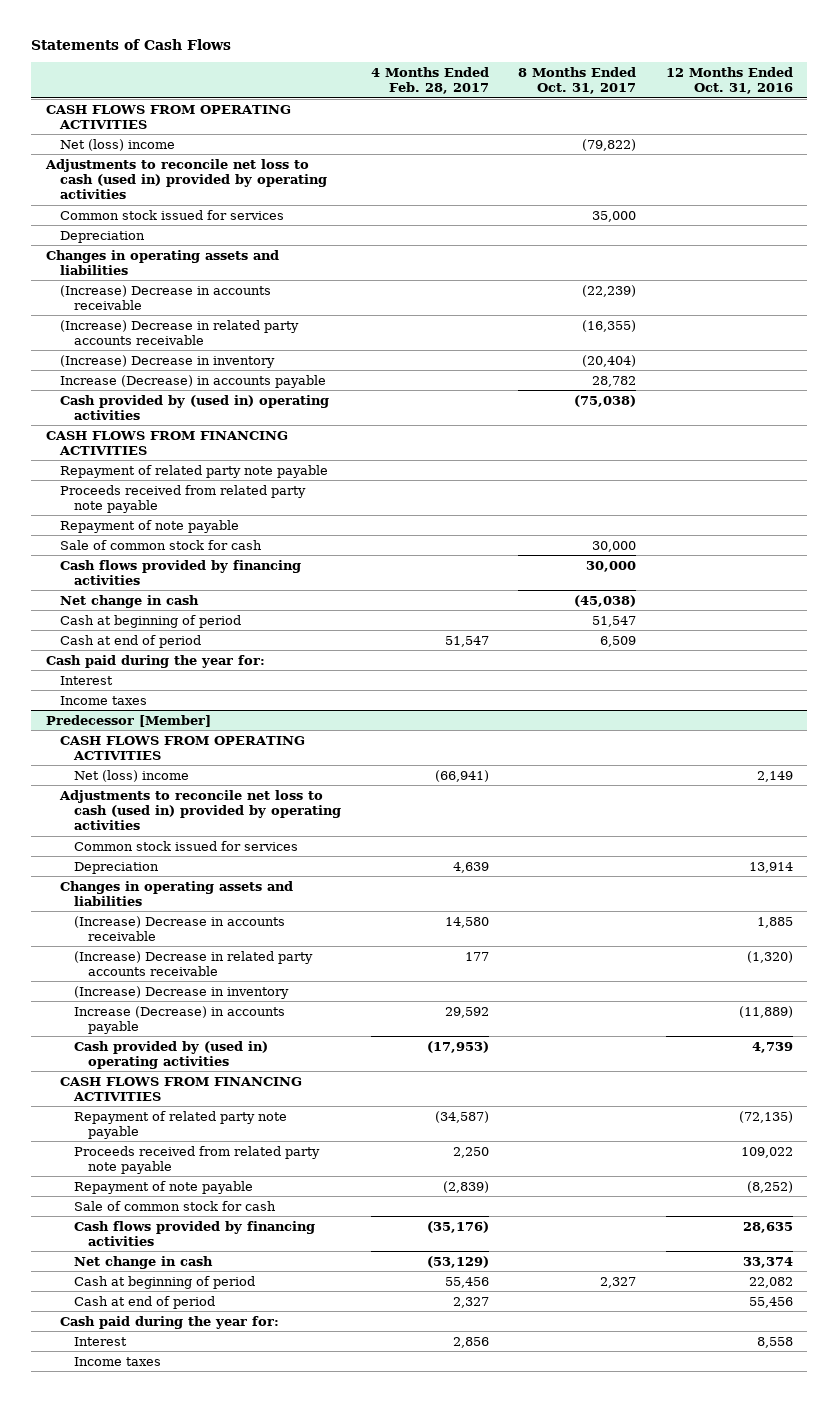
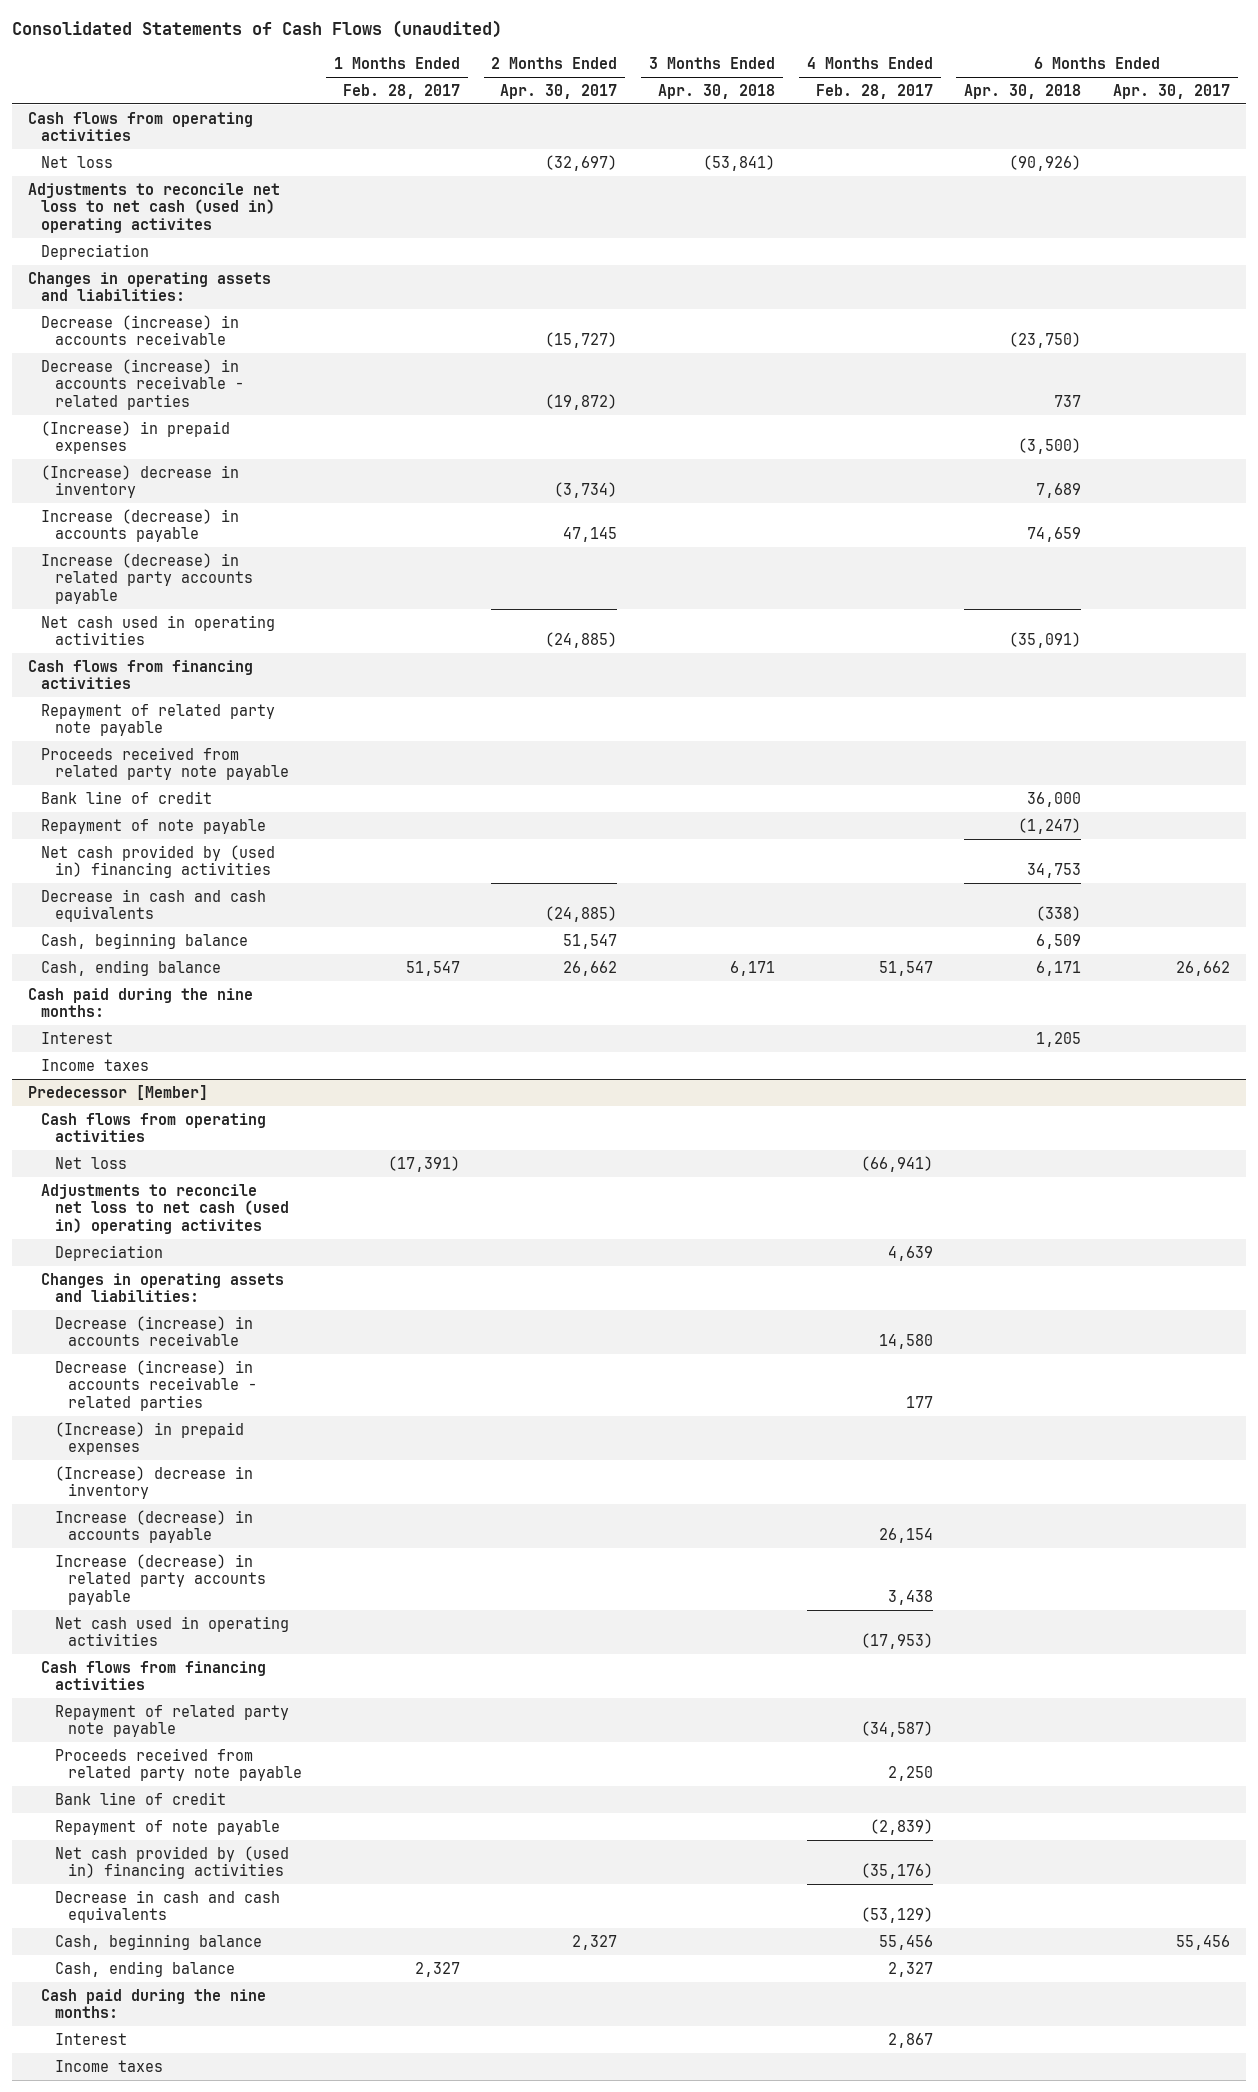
- Statements of Cash Flows
+ Consolidated Statements of Cash Flows (unaudited)
- | 4 Months Ended Feb. 28, 2017 | 8 Months Ended Oct. 31, 2017 | 12 Months Ended Oct. 31, 2016
+ | 1 Months Ended Feb. 28, 2017 | 2 Months Ended Apr. 30, 2017 | 3 Months Ended Apr. 30, 2018 | 4 Months Ended Feb. 28, 2017 | 6 Months Ended Apr. 30, 2018 | 6 Months Ended Apr. 30, 2017
- CASH FLOWS FROM OPERATING ACTIVITIES
- Net (loss) income | | (79,822) |
- Adjustments to reconcile net loss to cash (used in) provided by operating activities
- Common stock issued for services | | 35,000 |
+ Cash flows from operating activities
+ Net loss | | (32,697) | (53,841) | | (90,926) |
+ Adjustments to reconcile net loss to net cash (used in) operating activites
- Changes in operating assets and liabilities
- (Increase) Decrease in accounts receivable | | (22,239) |
- (Increase) Decrease in related party accounts receivable | | (16,355) |
- (Increase) Decrease in inventory | | (20,404) |
- Increase (Decrease) in accounts payable | | 28,782 |
- Cash provided by (used in) operating activities | | (75,038) |
- CASH FLOWS FROM FINANCING ACTIVITIES
+ Changes in operating assets and liabilities:
+ Decrease (increase) in accounts receivable | | (15,727) | | | (23,750) |
+ Decrease (increase) in accounts receivable - related parties | | (19,872) | | | 737 |
+ (Increase) in prepaid expenses | | | | | (3,500) |
+ (Increase) decrease in inventory | | (3,734) | | | 7,689 |
+ Increase (decrease) in accounts payable | | 47,145 | | | 74,659 |
+ Increase (decrease) in related party accounts payable
+ Net cash used in operating activities | | (24,885) | | | (35,091) |
+ Cash flows from financing activities
+ Bank line of credit | | | | | 36,000 |
- Sale of common stock for cash | | 30,000 |
- Cash flows provided by financing activities | | 30,000 |
- Net change in cash | | (45,038) |
- Cash at beginning of period | | 51,547 |
- Cash at end of period | 51,547 | 6,509 |
- Cash paid during the year for:
+ Net cash provided by (used in) financing activities | | | | | 34,753 |
+ Decrease in cash and cash equivalents | | (24,885) | | | (338) |
+ Cash, beginning balance | | 51,547 | | | 6,509 |
+ Cash, ending balance | 51,547 | 26,662 | 6,171 | 51,547 | 6,171 | 26,662
+ Cash paid during the nine months:
@ Predecessor [Member]
- CASH FLOWS FROM OPERATING ACTIVITIES
- Net (loss) income | (66,941) | | 2,149
- Adjustments to reconcile net loss to cash (used in) provided by operating activities
- Common stock issued for services
+ Cash flows from operating activities
+ Net loss | (17,391) | | | (66,941) | |
+ Adjustments to reconcile net loss to net cash (used in) operating activites
- Changes in operating assets and liabilities
- (Increase) Decrease in accounts receivable | 14,580 | | 1,885
- (Increase) Decrease in related party accounts receivable | 177 | | (1,320)
- (Increase) Decrease in inventory
- Increase (Decrease) in accounts payable | 29,592 | | (11,889)
- Cash provided by (used in) operating activities | (17,953) | | 4,739
- CASH FLOWS FROM FINANCING ACTIVITIES
+ Changes in operating assets and liabilities:
+ Decrease (increase) in accounts receivable | | | | 14,580 | |
+ Decrease (increase) in accounts receivable - related parties | | | | 177 | |
+ (Increase) in prepaid expenses
+ (Increase) decrease in inventory
+ Increase (decrease) in accounts payable | | | | 26,154 | |
+ Increase (decrease) in related party accounts payable | | | | 3,438 | |
+ Net cash used in operating activities | | | | (17,953) | |
+ Cash flows from financing activities
+ Bank line of credit
- Sale of common stock for cash
- Cash flows provided by financing activities | (35,176) | | 28,635
- Net change in cash | (53,129) | | 33,374
- Cash at beginning of period | 55,456 | 2,327 | 22,082
- Cash at end of period | 2,327 | | 55,456
- Cash paid during the year for:
- Interest | 2,856 | | 8,558
+ Net cash provided by (used in) financing activities | | | | (35,176) | |
+ Decrease in cash and cash equivalents | | | | (53,129) | |
+ Cash, beginning balance | | 2,327 | | 55,456 | | 55,456
+ Cash, ending balance | 2,327 | | | 2,327 | |
+ Cash paid during the nine months:
+ Interest | | | | 2,867 | |

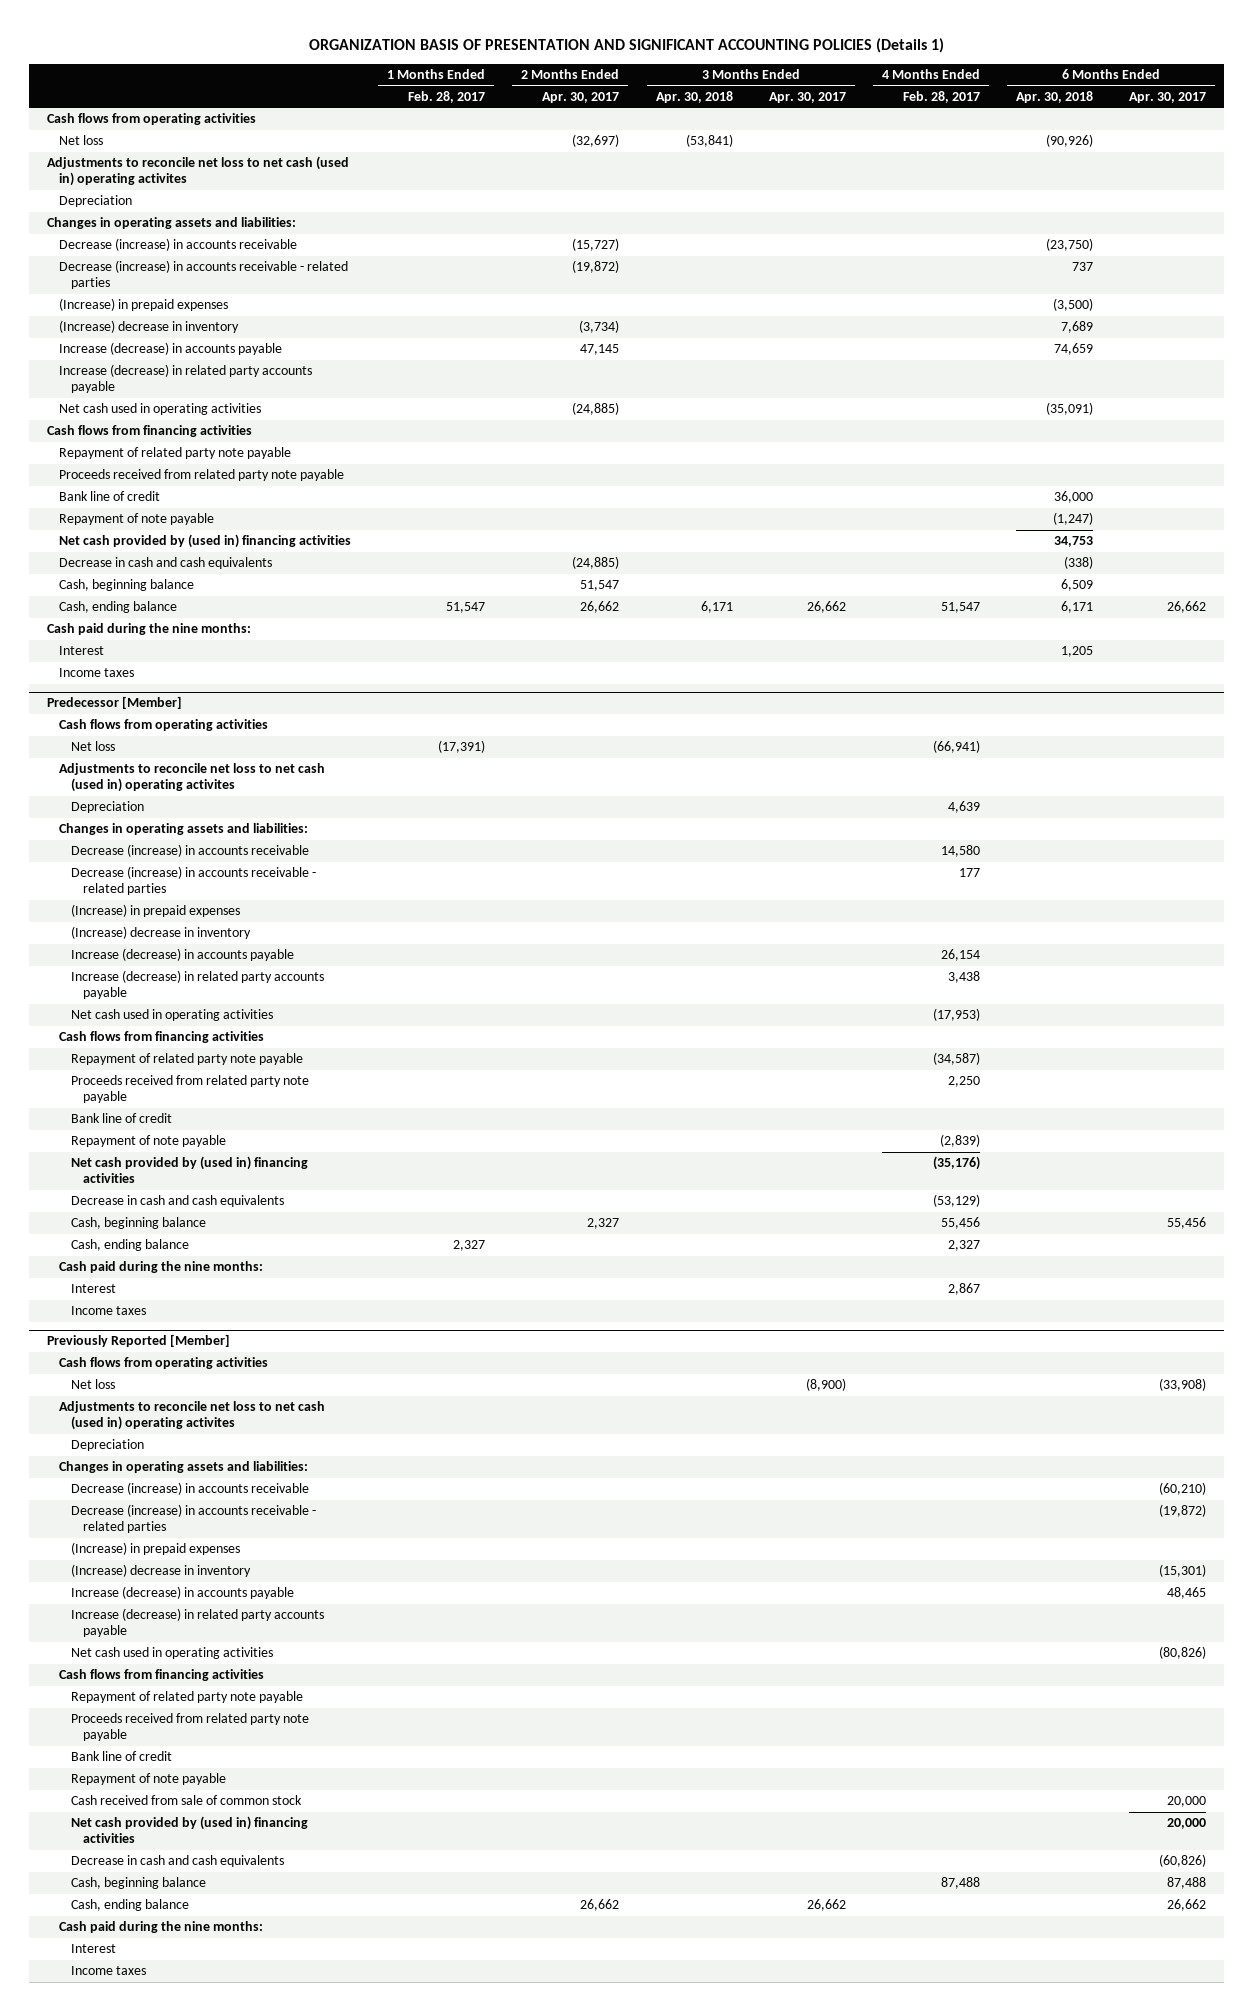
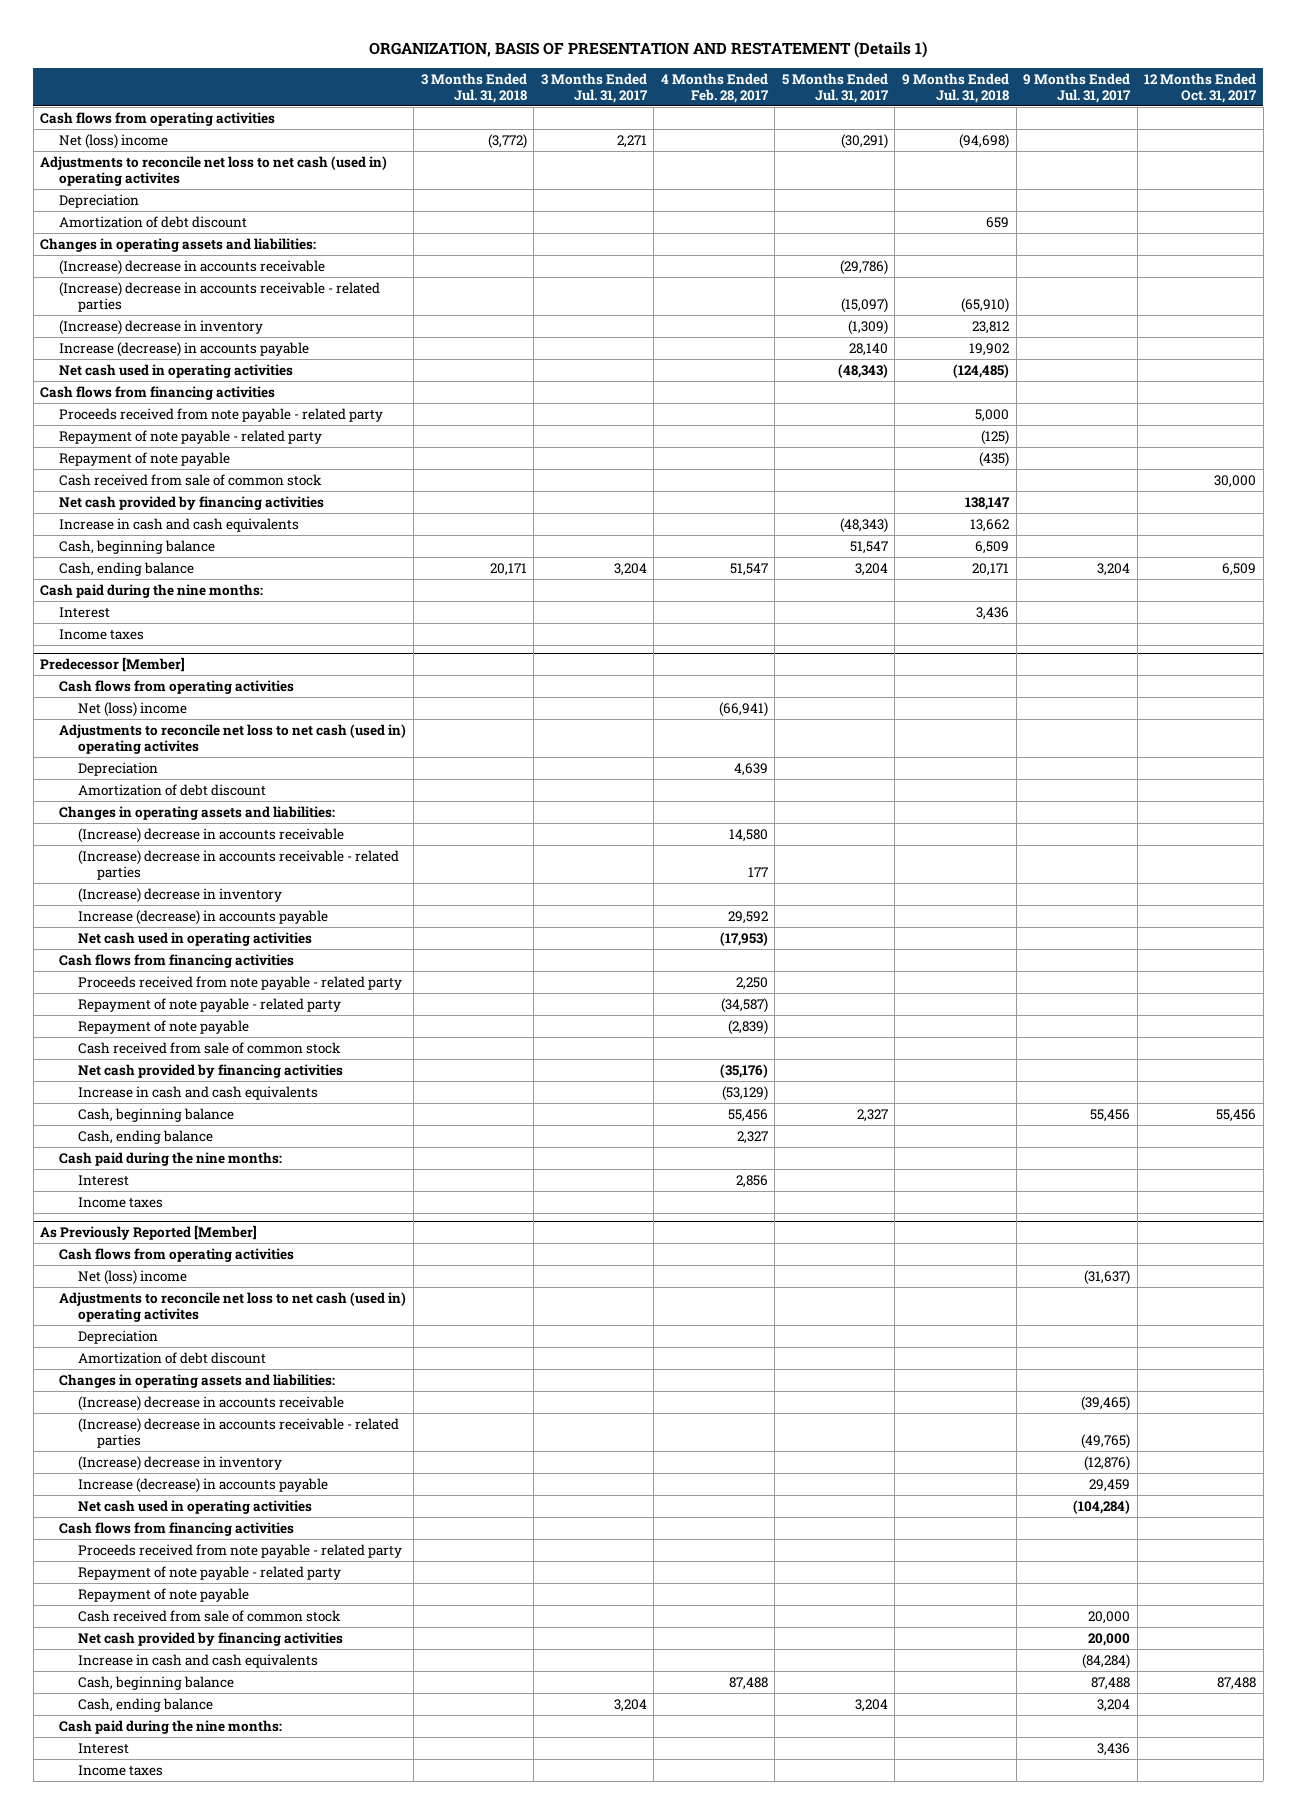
- ORGANIZATION BASIS OF PRESENTATION AND SIGNIFICANT ACCOUNTING POLICIES (Details 1)
+ ORGANIZATION, BASIS OF PRESENTATION AND RESTATEMENT (Details 1)
- | 1 Months Ended Feb. 28, 2017 | 2 Months Ended Apr. 30, 2017 | 3 Months Ended Apr. 30, 2018 | 3 Months Ended Apr. 30, 2017 | 4 Months Ended Feb. 28, 2017 | 6 Months Ended Apr. 30, 2018 | 6 Months Ended Apr. 30, 2017
+ | 3 Months Ended Jul. 31, 2018 | 3 Months Ended Jul. 31, 2017 | 4 Months Ended Feb. 28, 2017 | 5 Months Ended Jul. 31, 2017 | 9 Months Ended Jul. 31, 2018 | 9 Months Ended Jul. 31, 2017 | 12 Months Ended Oct. 31, 2017
- Net loss | | (32,697) | (53,841) | | | (90,926) |
+ Net (loss) income | (3,772) | 2,271 | | (30,291) | (94,698) | |
+ Amortization of debt discount | | | | | 659 | |
- Decrease (increase) in accounts receivable | | (15,727) | | | | (23,750) |
- Decrease (increase) in accounts receivable - related parties | | (19,872) | | | | 737 |
- (Increase) in prepaid expenses | | | | | | (3,500) |
+ (Increase) decrease in accounts receivable | | | | (29,786) | | |
+ (Increase) decrease in accounts receivable - related parties | | | | (15,097) | (65,910) | |
- Increase (decrease) in related party accounts payable
- Repayment of related party note payable
- Proceeds received from related party note payable
- Bank line of credit | | | | | | 36,000 |
+ Proceeds received from note payable - related party | | | | | 5,000 | |
+ Repayment of note payable - related party | | | | | (125) | |
- Net cash provided by (used in) financing activities | | | | | | 34,753 |
- Decrease in cash and cash equivalents | | (24,885) | | | | (338) |
+ Cash received from sale of common stock | | | | | | | 30,000
+ Net cash provided by financing activities | | | | | 138,147 | |
+ Increase in cash and cash equivalents | | | | (48,343) | 13,662 | |
@ Predecessor [Member]
- Net loss | (17,391) | | | | (66,941) | |
+ Net (loss) income | | | (66,941) | | | |
+ Amortization of debt discount
- Decrease (increase) in accounts receivable | | | | | 14,580 | |
- Decrease (increase) in accounts receivable - related parties | | | | | 177 | |
- (Increase) in prepaid expenses
+ (Increase) decrease in accounts receivable | | | 14,580 | | | |
+ (Increase) decrease in accounts receivable - related parties | | | 177 | | | |
- Increase (decrease) in accounts payable | | | | | 26,154 | |
- Increase (decrease) in related party accounts payable | | | | | 3,438 | |
+ Increase (decrease) in accounts payable | | | 29,592 | | | |
- Repayment of related party note payable | | | | | (34,587) | |
- Proceeds received from related party note payable | | | | | 2,250 | |
- Bank line of credit
+ Proceeds received from note payable - related party | | | 2,250 | | | |
+ Repayment of note payable - related party | | | (34,587) | | | |
- Net cash provided by (used in) financing activities | | | | | (35,176) | |
- Decrease in cash and cash equivalents | | | | | (53,129) | |
+ Cash received from sale of common stock
+ Net cash provided by financing activities | | | (35,176) | | | |
+ Increase in cash and cash equivalents | | | (53,129) | | | |
- Interest | | | | | 2,867 | |
+ Interest | | | 2,856 | | | |
- Previously Reported [Member]
+ As Previously Reported [Member]
- Net loss | | | | (8,900) | | | (33,908)
+ Net (loss) income | | | | | | (31,637) |
+ Amortization of debt discount
- Decrease (increase) in accounts receivable | | | | | | | (60,210)
- Decrease (increase) in accounts receivable - related parties | | | | | | | (19,872)
- (Increase) in prepaid expenses
+ (Increase) decrease in accounts receivable | | | | | | (39,465) |
+ (Increase) decrease in accounts receivable - related parties | | | | | | (49,765) |
- Increase (decrease) in related party accounts payable
- Repayment of related party note payable
- Proceeds received from related party note payable
- Bank line of credit
+ Proceeds received from note payable - related party
+ Repayment of note payable - related party
- Net cash provided by (used in) financing activities | | | | | | | 20,000
- Decrease in cash and cash equivalents | | | | | | | (60,826)
+ Net cash provided by financing activities | | | | | | 20,000 |
+ Increase in cash and cash equivalents | | | | | | (84,284) |

